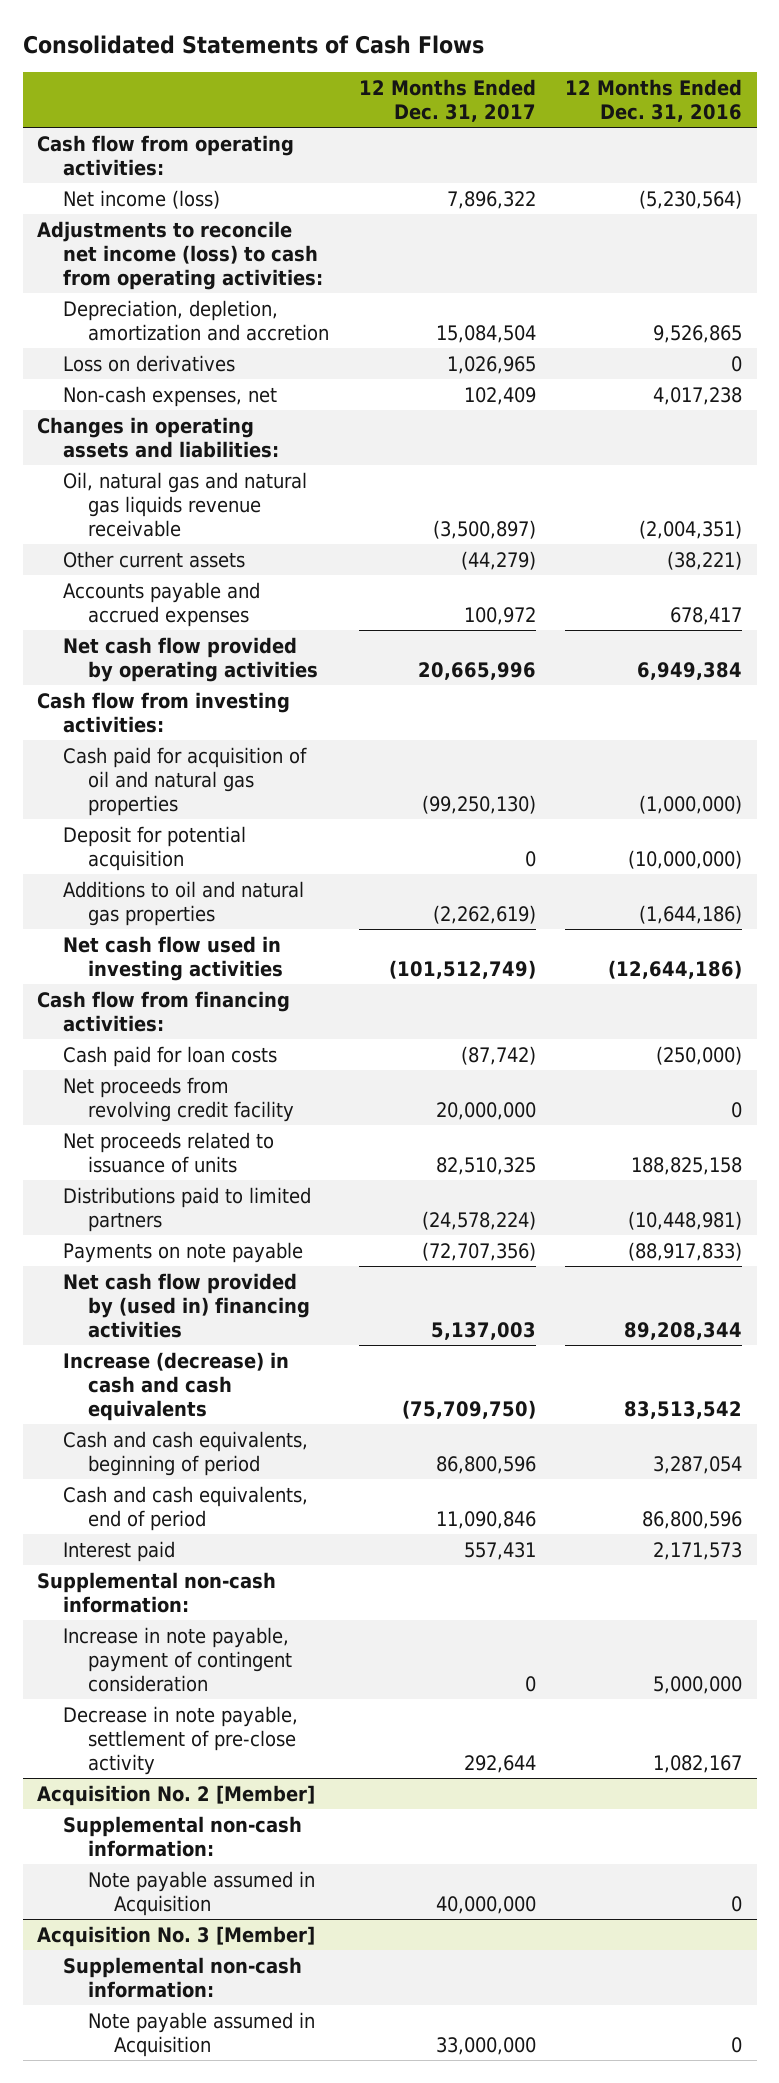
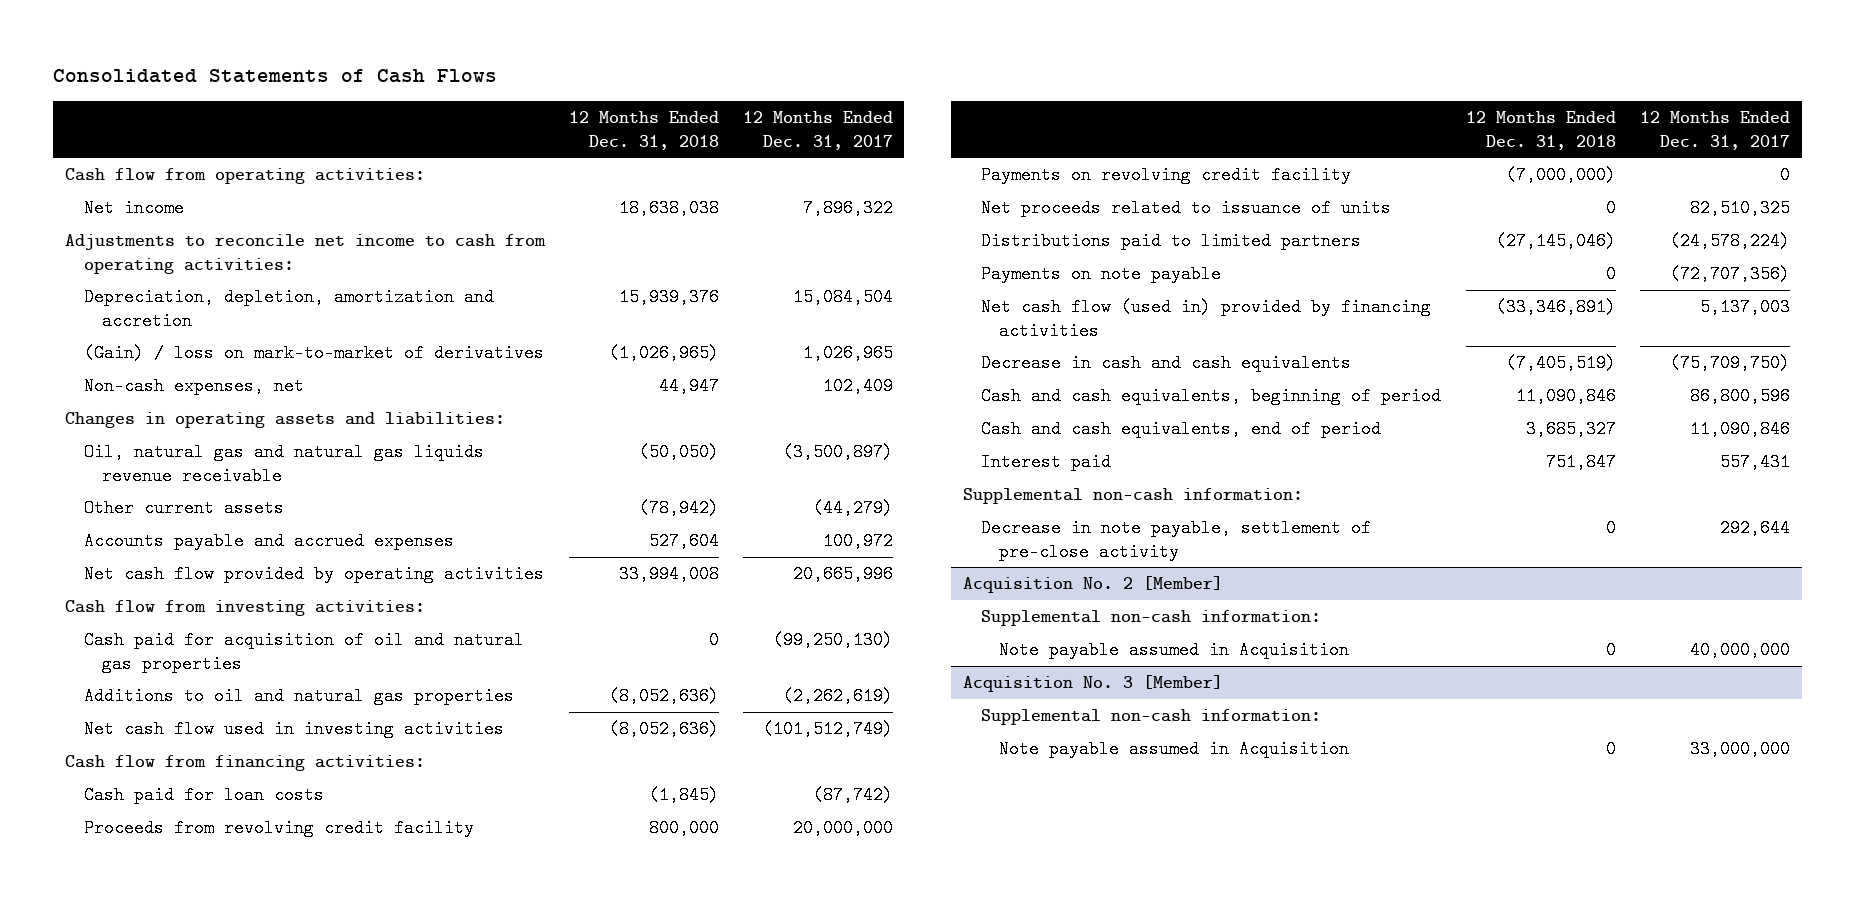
- | 12 Months Ended Dec. 31, 2017 | 12 Months Ended Dec. 31, 2016
+ | 12 Months Ended Dec. 31, 2018 | 12 Months Ended Dec. 31, 2017
- Net income (loss) | 7,896,322 | (5,230,564)
- Adjustments to reconcile net income (loss) to cash from operating activities:
+ Net income | 18,638,038 | 7,896,322
+ Adjustments to reconcile net income to cash from operating activities:
- Loss on derivatives | 1,026,965 | 0
+ (Gain) / loss on mark-to-market of derivatives | (1,026,965) | 1,026,965
- Deposit for potential acquisition | 0 | (10,000,000)
- Net proceeds from revolving credit facility | 20,000,000 | 0
+ Proceeds from revolving credit facility | 800,000 | 20,000,000
+ Payments on revolving credit facility | (7,000,000) | 0
- Net cash flow provided by (used in) financing activities | 5,137,003 | 89,208,344
- Increase (decrease) in cash and cash equivalents | (75,709,750) | 83,513,542
+ Net cash flow (used in) provided by financing activities | (33,346,891) | 5,137,003
+ Decrease in cash and cash equivalents | (7,405,519) | (75,709,750)
- Increase in note payable, payment of contingent consideration | 0 | 5,000,000

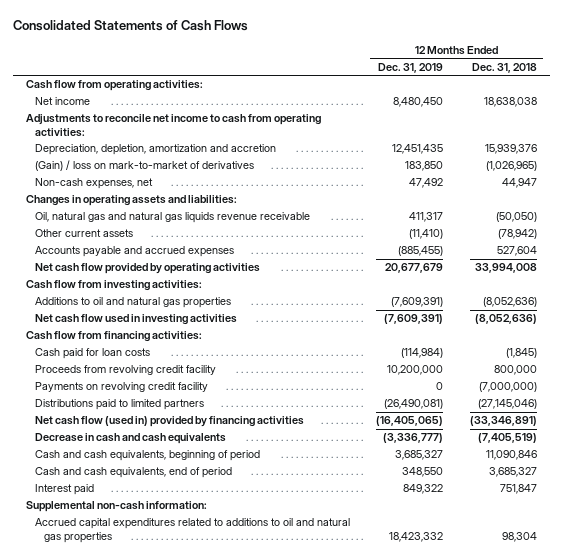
- | 12 Months Ended Dec. 31, 2018 | 12 Months Ended Dec. 31, 2017
+ | 12 Months Ended Dec. 31, 2019 | 12 Months Ended Dec. 31, 2018
- Cash paid for acquisition of oil and natural gas properties | 0 | (99,250,130)
- Net proceeds related to issuance of units | 0 | 82,510,325
- Payments on note payable | 0 | (72,707,356)
- Decrease in note payable, settlement of pre-close activity | 0 | 292,644
- Acquisition No. 2 [Member]
- Supplemental non-cash information:
- Note payable assumed in Acquisition | 0 | 40,000,000
- Acquisition No. 3 [Member]
- Supplemental non-cash information:
- Note payable assumed in Acquisition | 0 | 33,000,000
+ Accrued capital expenditures related to additions to oil and natural gas properties | 18,423,332 | 98,304

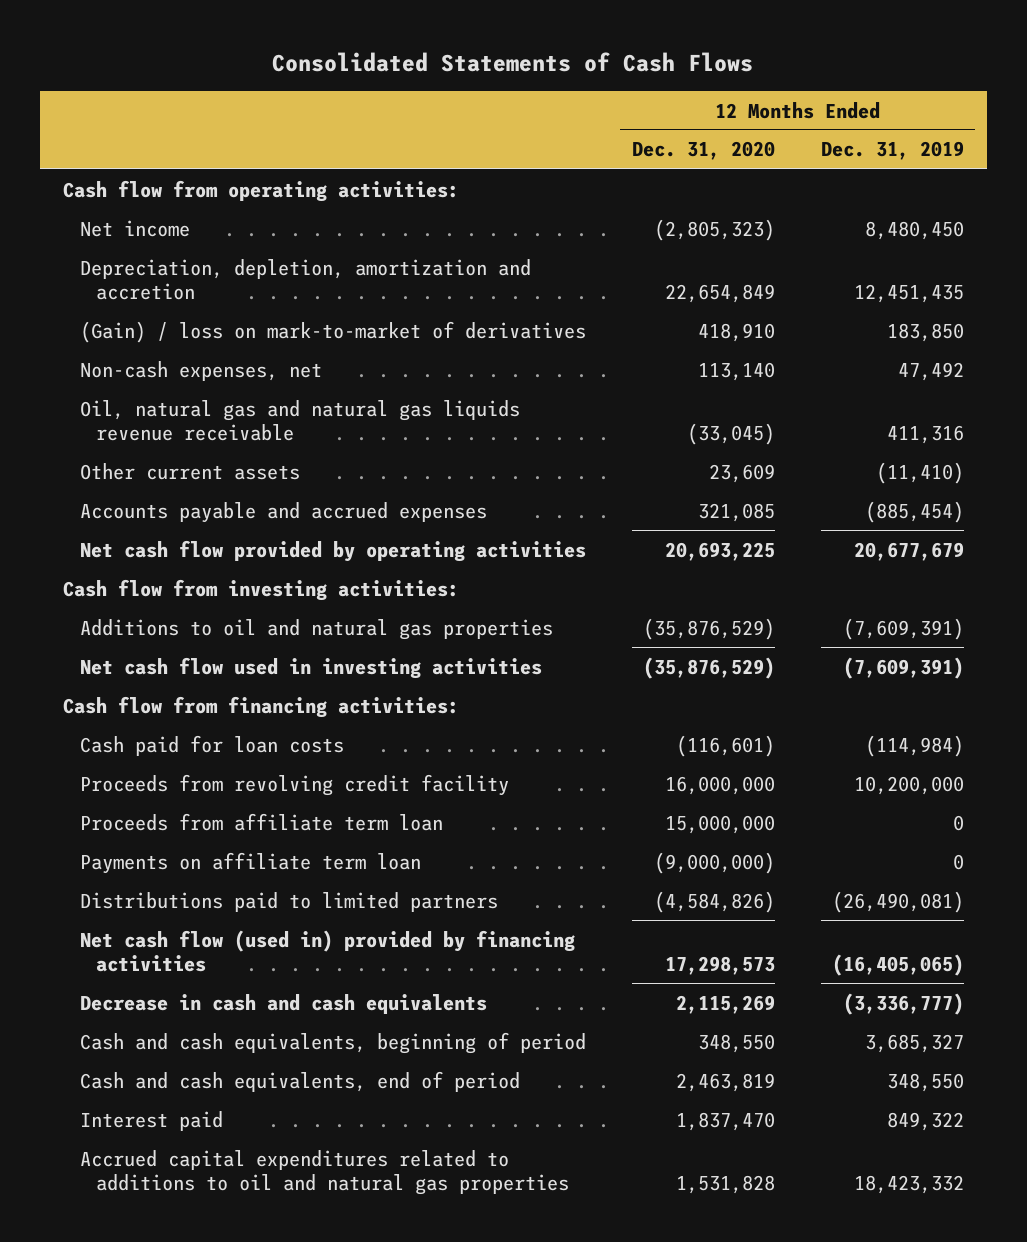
- | 12 Months Ended Dec. 31, 2019 | 12 Months Ended Dec. 31, 2018
+ | 12 Months Ended Dec. 31, 2020 | 12 Months Ended Dec. 31, 2019
- Adjustments to reconcile net income to cash from operating activities:
- Changes in operating assets and liabilities:
- Oil, natural gas and natural gas liquids revenue receivable | 411,317 | (50,050)
+ Oil, natural gas and natural gas liquids revenue receivable | (33,045) | 411,316
- Accounts payable and accrued expenses | (885,455) | 527,604
+ Accounts payable and accrued expenses | 321,085 | (885,454)
- Payments on revolving credit facility | 0 | (7,000,000)
+ Proceeds from affiliate term loan | 15,000,000 | 0
+ Payments on affiliate term loan | (9,000,000) | 0
- Supplemental non-cash information:

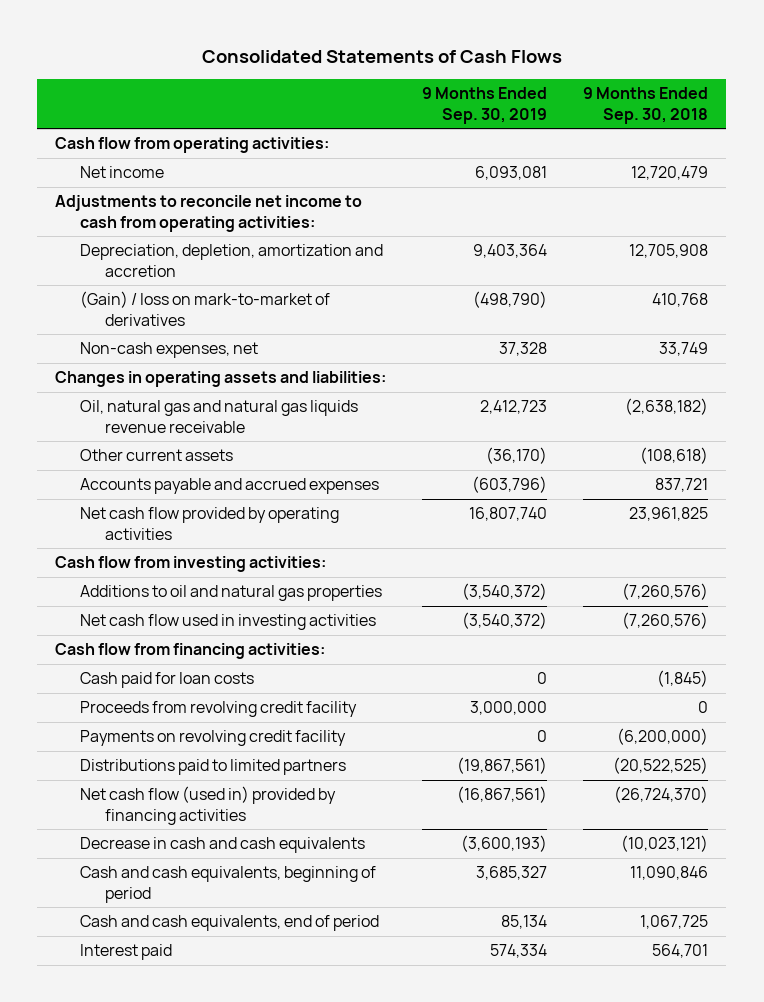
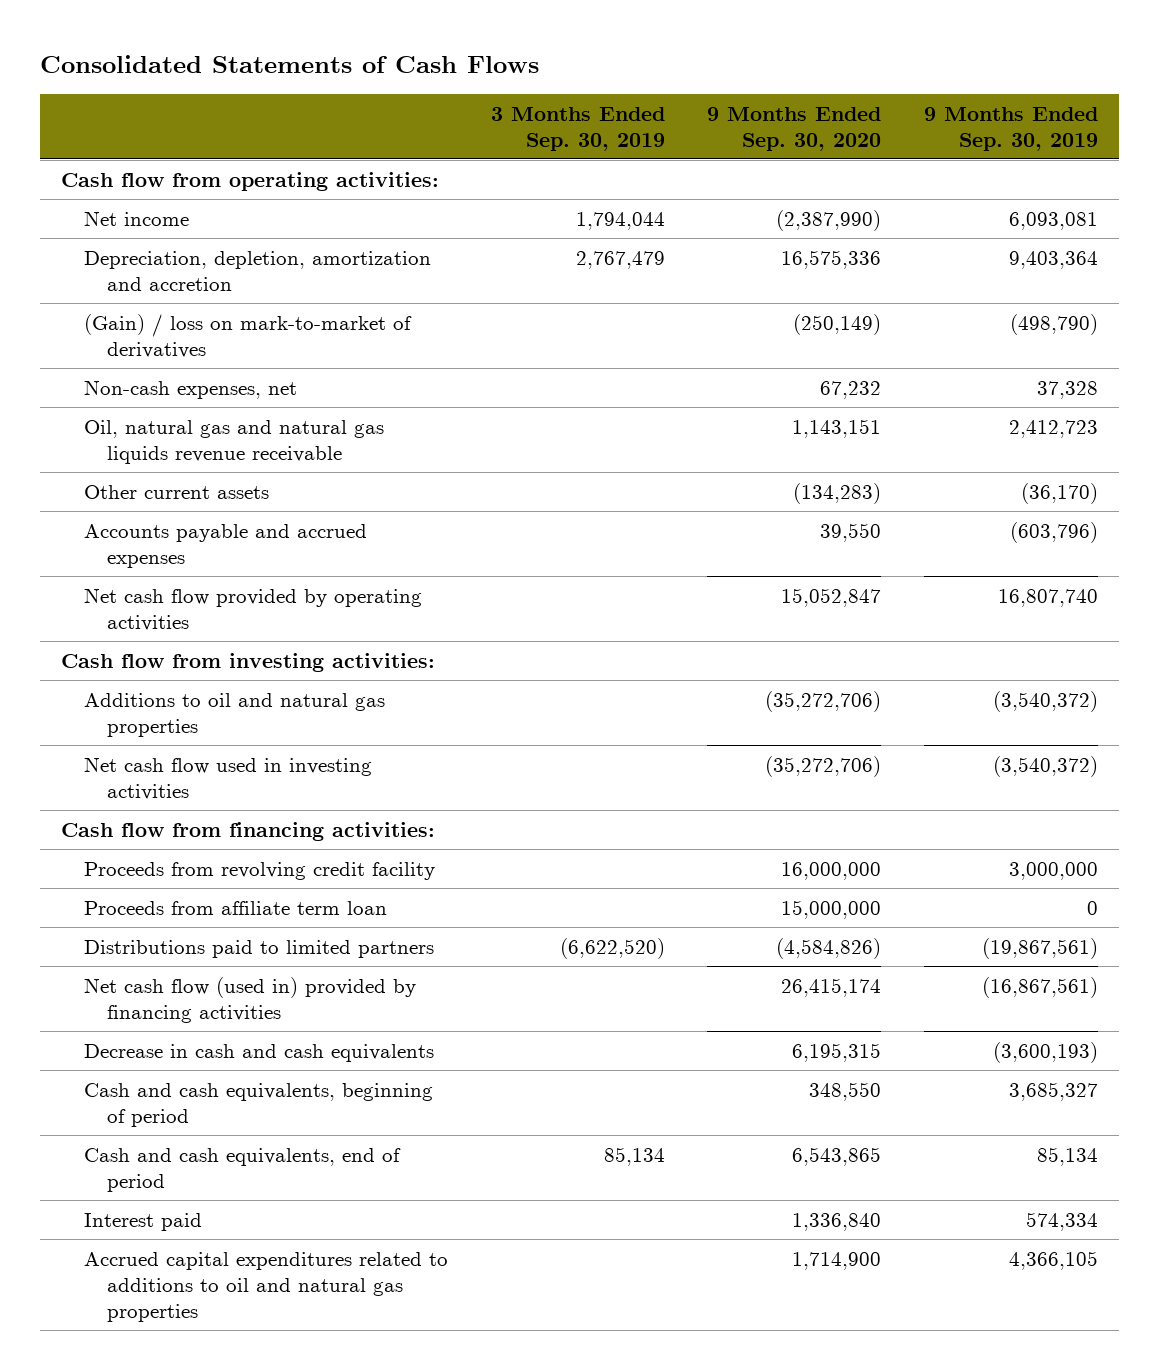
- | 9 Months Ended Sep. 30, 2019 | 9 Months Ended Sep. 30, 2018
+ | 3 Months Ended Sep. 30, 2019 | 9 Months Ended Sep. 30, 2020 | 9 Months Ended Sep. 30, 2019
- Adjustments to reconcile net income to cash from operating activities:
- Changes in operating assets and liabilities:
- Cash paid for loan costs | 0 | (1,845)
- Payments on revolving credit facility | 0 | (6,200,000)
+ Proceeds from affiliate term loan | | 15,000,000 | 0
+ Accrued capital expenditures related to additions to oil and natural gas properties | | 1,714,900 | 4,366,105

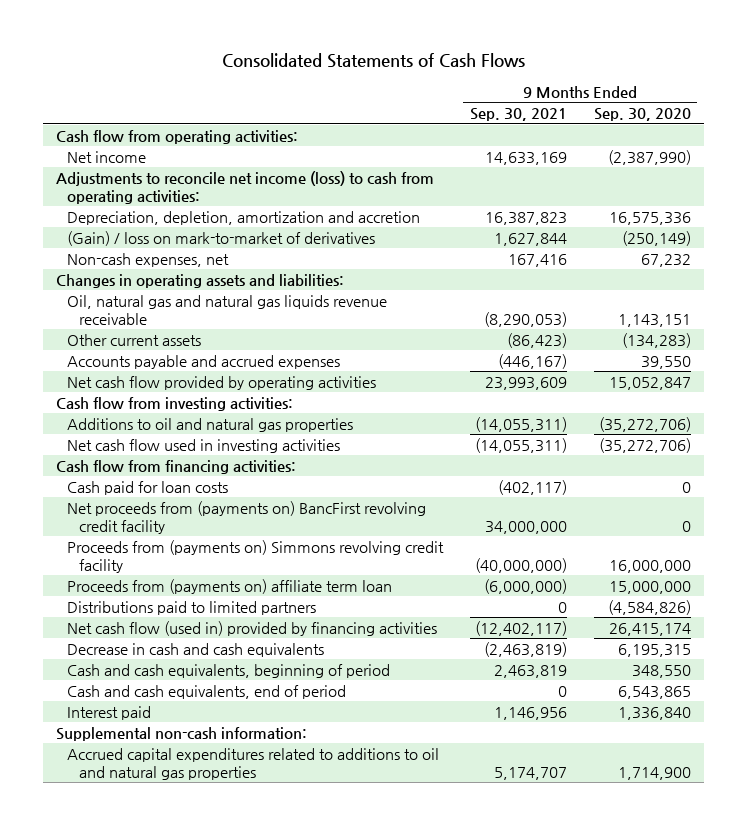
- | 3 Months Ended Sep. 30, 2019 | 9 Months Ended Sep. 30, 2020 | 9 Months Ended Sep. 30, 2019
+ | 9 Months Ended Sep. 30, 2021 | 9 Months Ended Sep. 30, 2020
+ Adjustments to reconcile net income (loss) to cash from operating activities:
+ Changes in operating assets and liabilities:
- Proceeds from revolving credit facility | | 16,000,000 | 3,000,000
- Proceeds from affiliate term loan | | 15,000,000 | 0
+ Cash paid for loan costs | (402,117) | 0
+ Net proceeds from (payments on) BancFirst revolving credit facility | 34,000,000 | 0
+ Proceeds from (payments on) Simmons revolving credit facility | (40,000,000) | 16,000,000
+ Proceeds from (payments on) affiliate term loan | (6,000,000) | 15,000,000
+ Supplemental non-cash information:

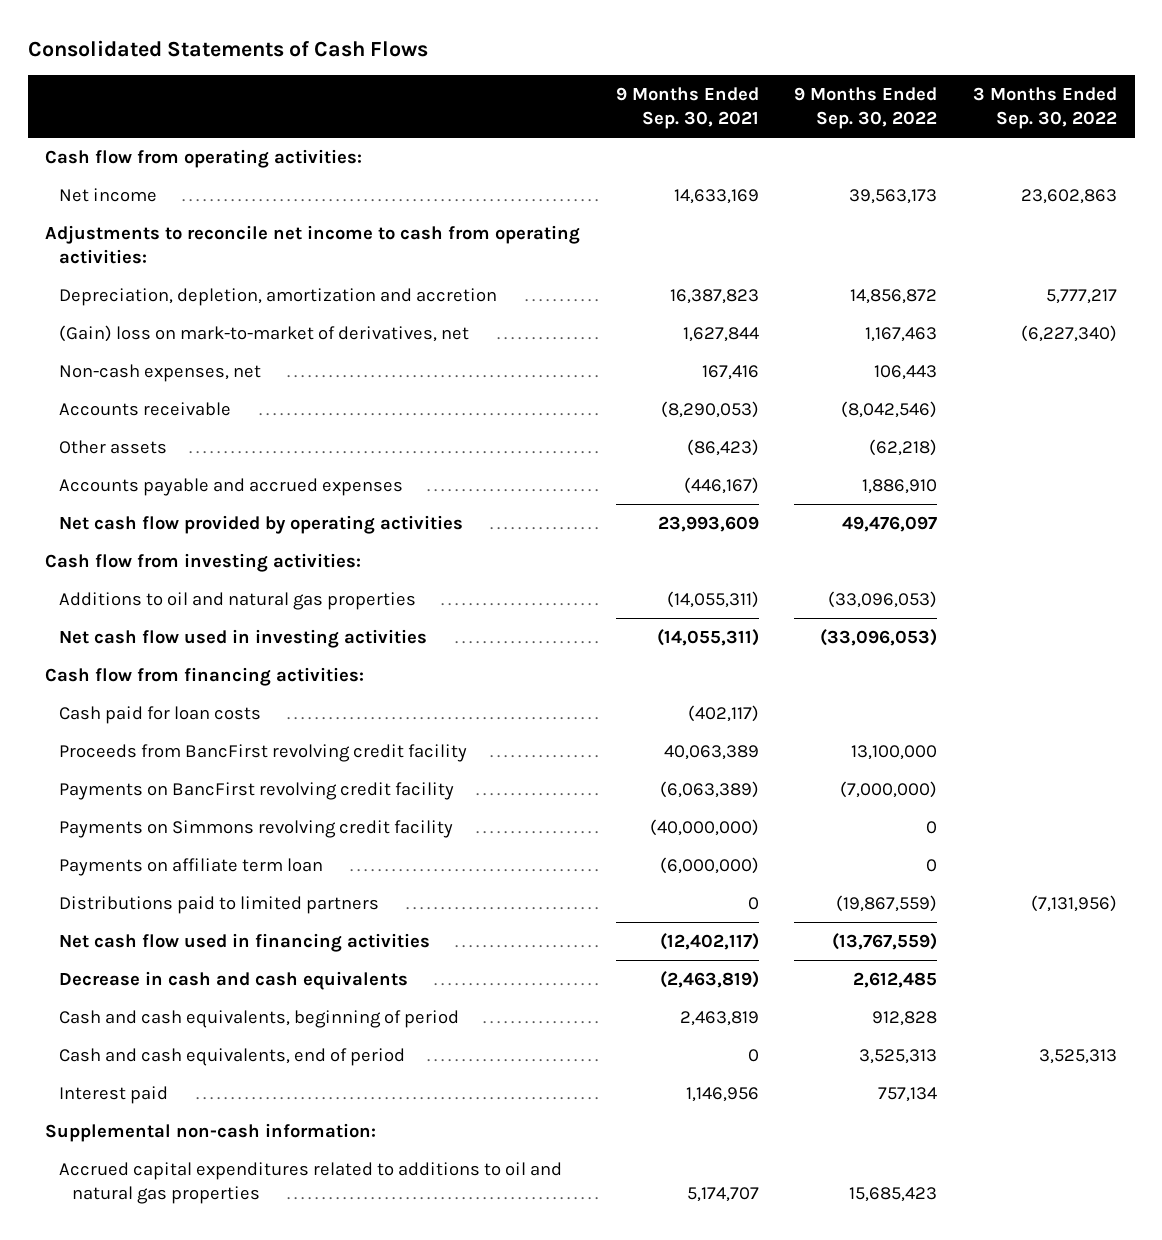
- | 9 Months Ended Sep. 30, 2021 | 9 Months Ended Sep. 30, 2020
+ | 9 Months Ended Sep. 30, 2021 | 9 Months Ended Sep. 30, 2022 | 3 Months Ended Sep. 30, 2022
- Adjustments to reconcile net income (loss) to cash from operating activities:
+ Adjustments to reconcile net income to cash from operating activities:
- (Gain) / loss on mark-to-market of derivatives | 1,627,844 | (250,149)
+ (Gain) loss on mark-to-market of derivatives, net | 1,627,844 | 1,167,463 | (6,227,340)
- Changes in operating assets and liabilities:
- Oil, natural gas and natural gas liquids revenue receivable | (8,290,053) | 1,143,151
- Other current assets | (86,423) | (134,283)
+ Accounts receivable | (8,290,053) | (8,042,546) |
+ Other assets | (86,423) | (62,218) |
- Net proceeds from (payments on) BancFirst revolving credit facility | 34,000,000 | 0
- Proceeds from (payments on) Simmons revolving credit facility | (40,000,000) | 16,000,000
- Proceeds from (payments on) affiliate term loan | (6,000,000) | 15,000,000
+ Proceeds from BancFirst revolving credit facility | 40,063,389 | 13,100,000 |
+ Payments on BancFirst revolving credit facility | (6,063,389) | (7,000,000) |
+ Payments on Simmons revolving credit facility | (40,000,000) | 0 |
+ Payments on affiliate term loan | (6,000,000) | 0 |
- Net cash flow (used in) provided by financing activities | (12,402,117) | 26,415,174
+ Net cash flow used in financing activities | (12,402,117) | (13,767,559) |

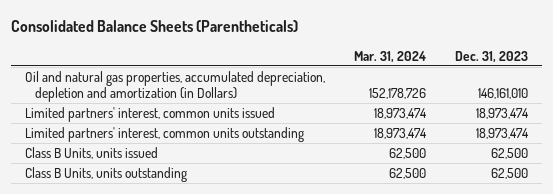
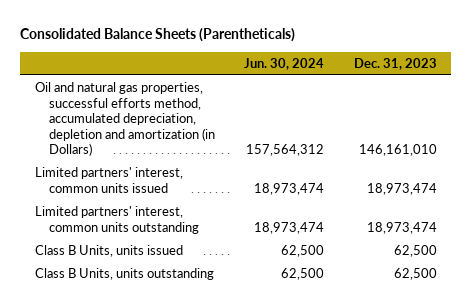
- | Mar. 31, 2024 | Dec. 31, 2023
+ | Jun. 30, 2024 | Dec. 31, 2023
- Oil and natural gas properties, accumulated depreciation, depletion and amortization (in Dollars) | 152,178,726 | 146,161,010
+ Oil and natural gas properties, successful efforts method, accumulated depreciation, depletion and amortization (in Dollars) | 157,564,312 | 146,161,010

